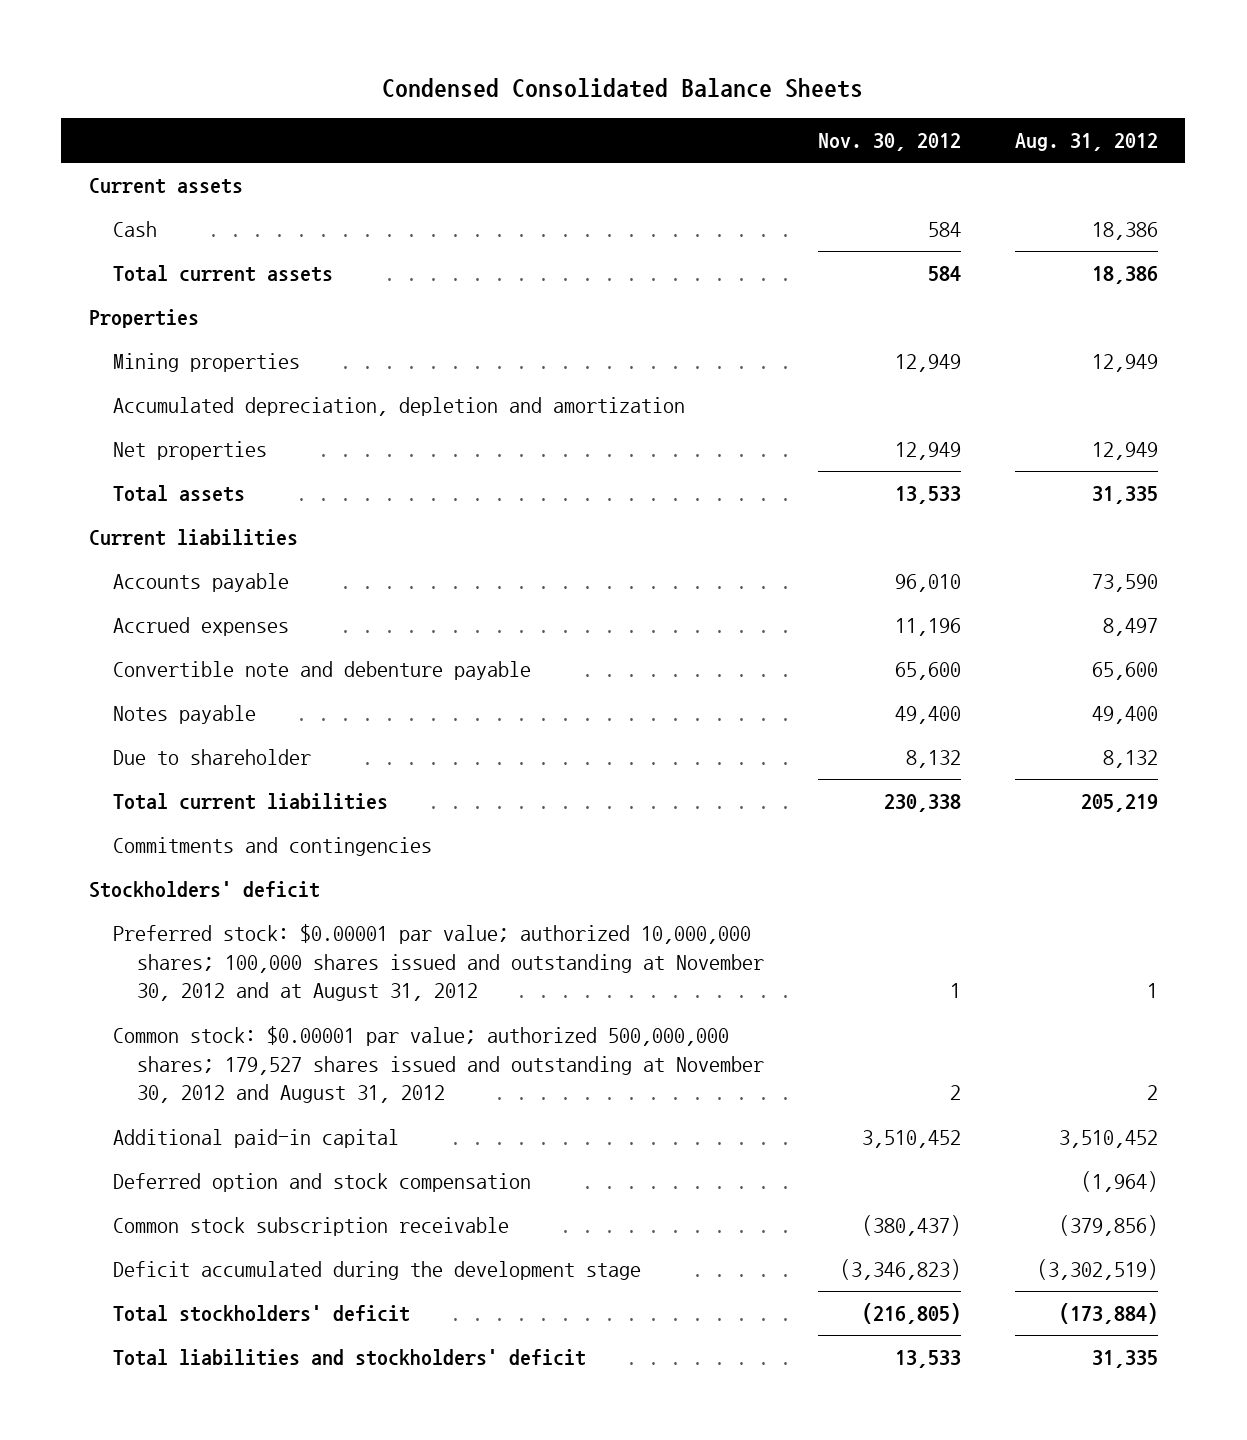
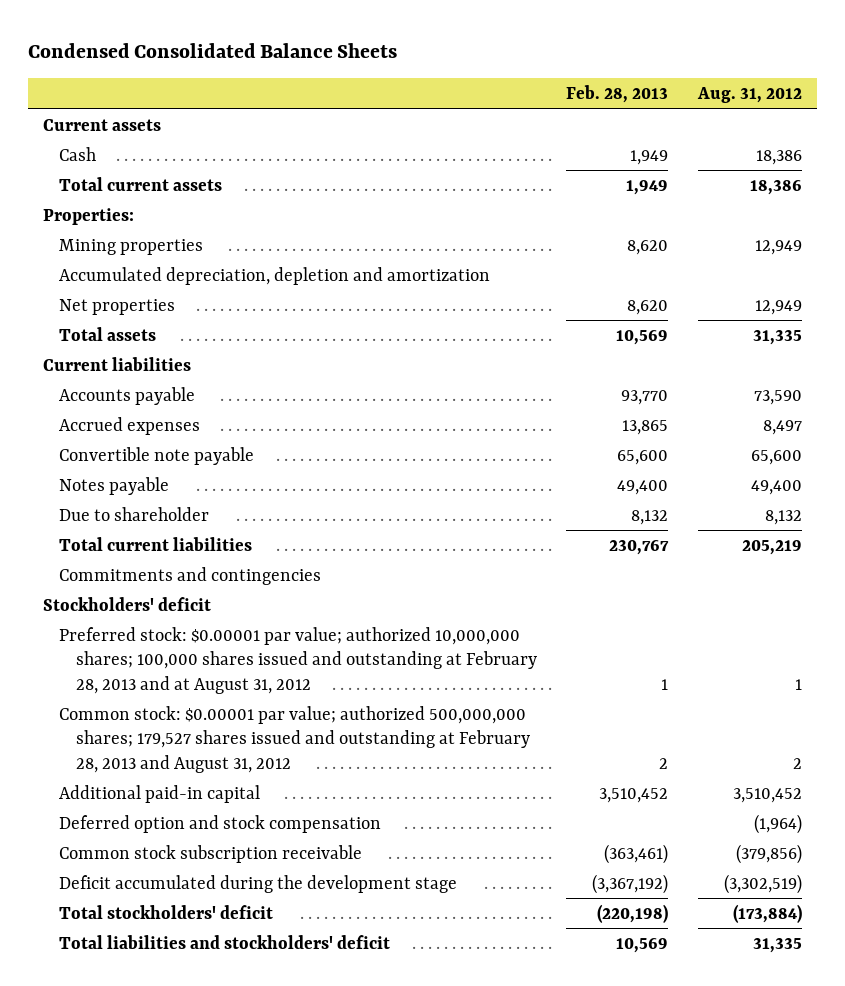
- | Nov. 30, 2012 | Aug. 31, 2012
+ | Feb. 28, 2013 | Aug. 31, 2012
- Properties
+ Properties:
- Convertible note and debenture payable | 65,600 | 65,600
+ Convertible note payable | 65,600 | 65,600
- Preferred stock: $0.00001 par value; authorized 10,000,000 shares; 100,000 shares issued and outstanding at November 30, 2012 and at August 31, 2012 | 1 | 1
- Common stock: $0.00001 par value; authorized 500,000,000 shares; 179,527 shares issued and outstanding at November 30, 2012 and August 31, 2012 | 2 | 2
+ Preferred stock: $0.00001 par value; authorized 10,000,000 shares; 100,000 shares issued and outstanding at February 28, 2013 and at August 31, 2012 | 1 | 1
+ Common stock: $0.00001 par value; authorized 500,000,000 shares; 179,527 shares issued and outstanding at February 28, 2013 and August 31, 2012 | 2 | 2

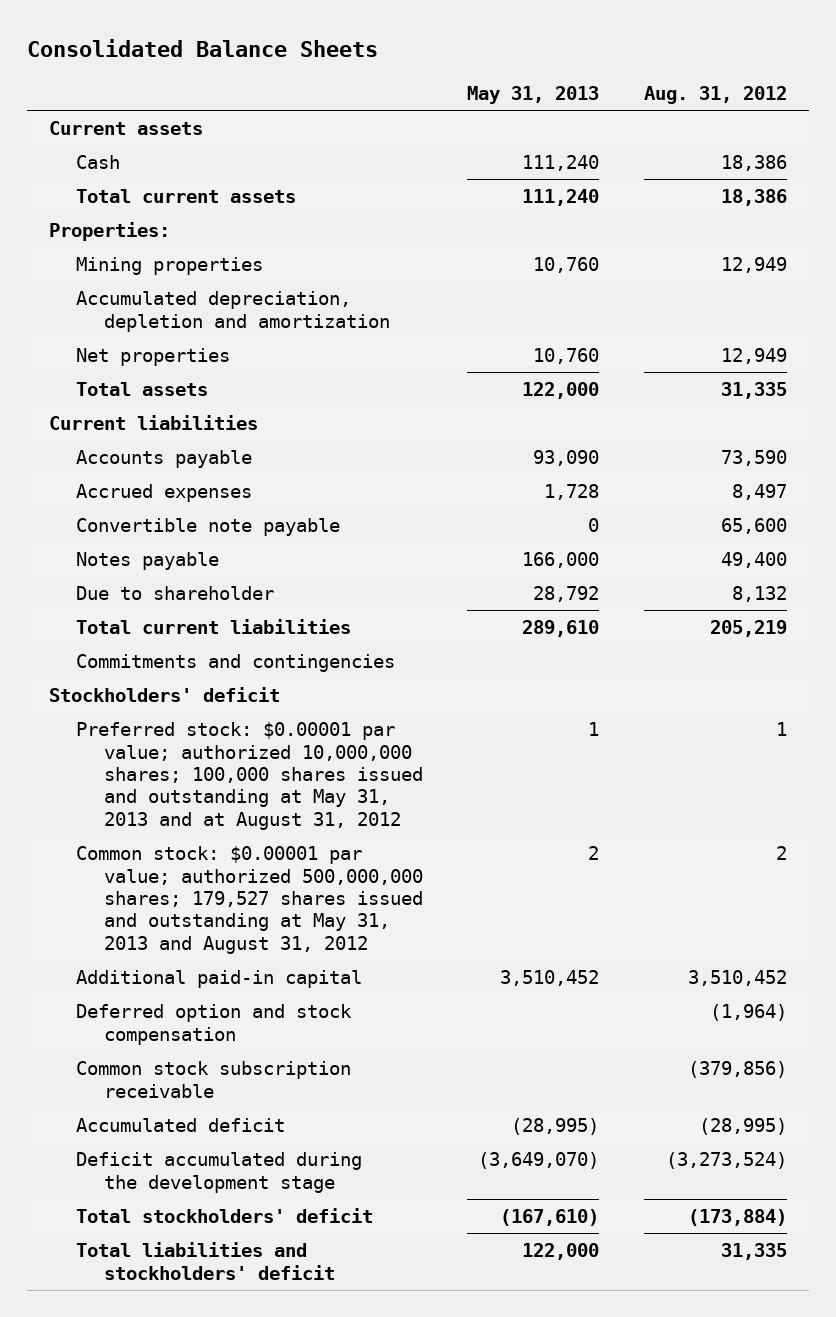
- Condensed Consolidated Balance Sheets
+ Consolidated Balance Sheets
- | Feb. 28, 2013 | Aug. 31, 2012
+ | May 31, 2013 | Aug. 31, 2012
- Preferred stock: $0.00001 par value; authorized 10,000,000 shares; 100,000 shares issued and outstanding at February 28, 2013 and at August 31, 2012 | 1 | 1
- Common stock: $0.00001 par value; authorized 500,000,000 shares; 179,527 shares issued and outstanding at February 28, 2013 and August 31, 2012 | 2 | 2
+ Preferred stock: $0.00001 par value; authorized 10,000,000 shares; 100,000 shares issued and outstanding at May 31, 2013 and at August 31, 2012 | 1 | 1
+ Common stock: $0.00001 par value; authorized 500,000,000 shares; 179,527 shares issued and outstanding at May 31, 2013 and August 31, 2012 | 2 | 2
- Deficit accumulated during the development stage | (3,367,192) | (3,302,519)
+ Accumulated deficit | (28,995) | (28,995)
+ Deficit accumulated during the development stage | (3,649,070) | (3,273,524)

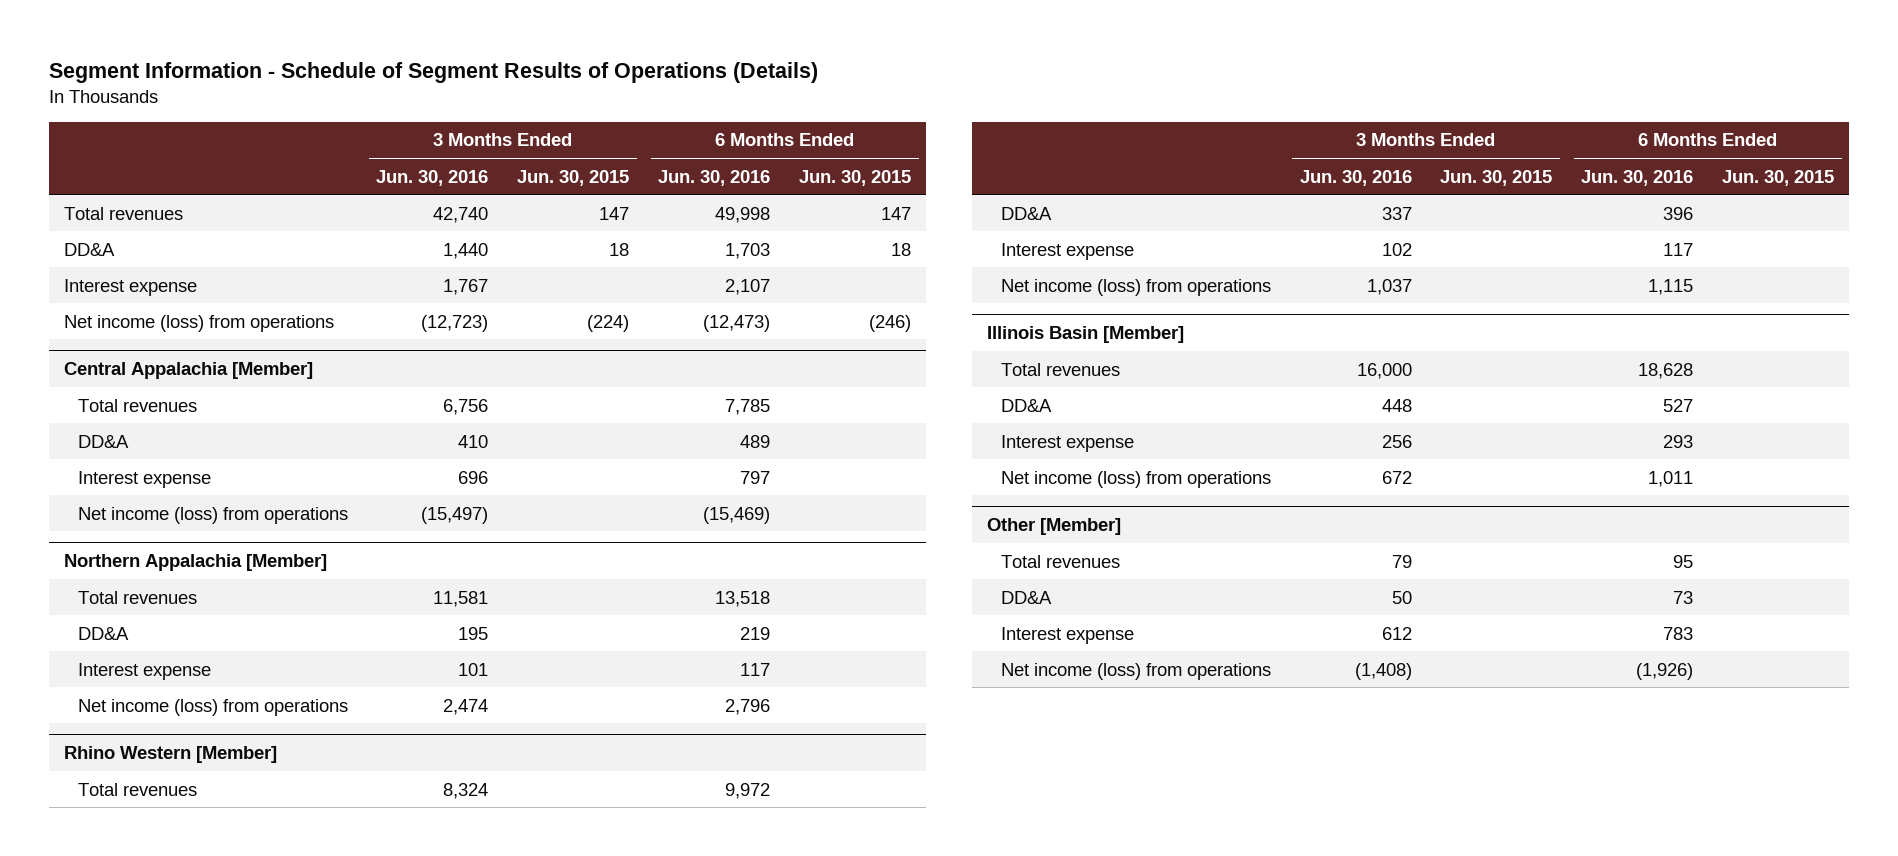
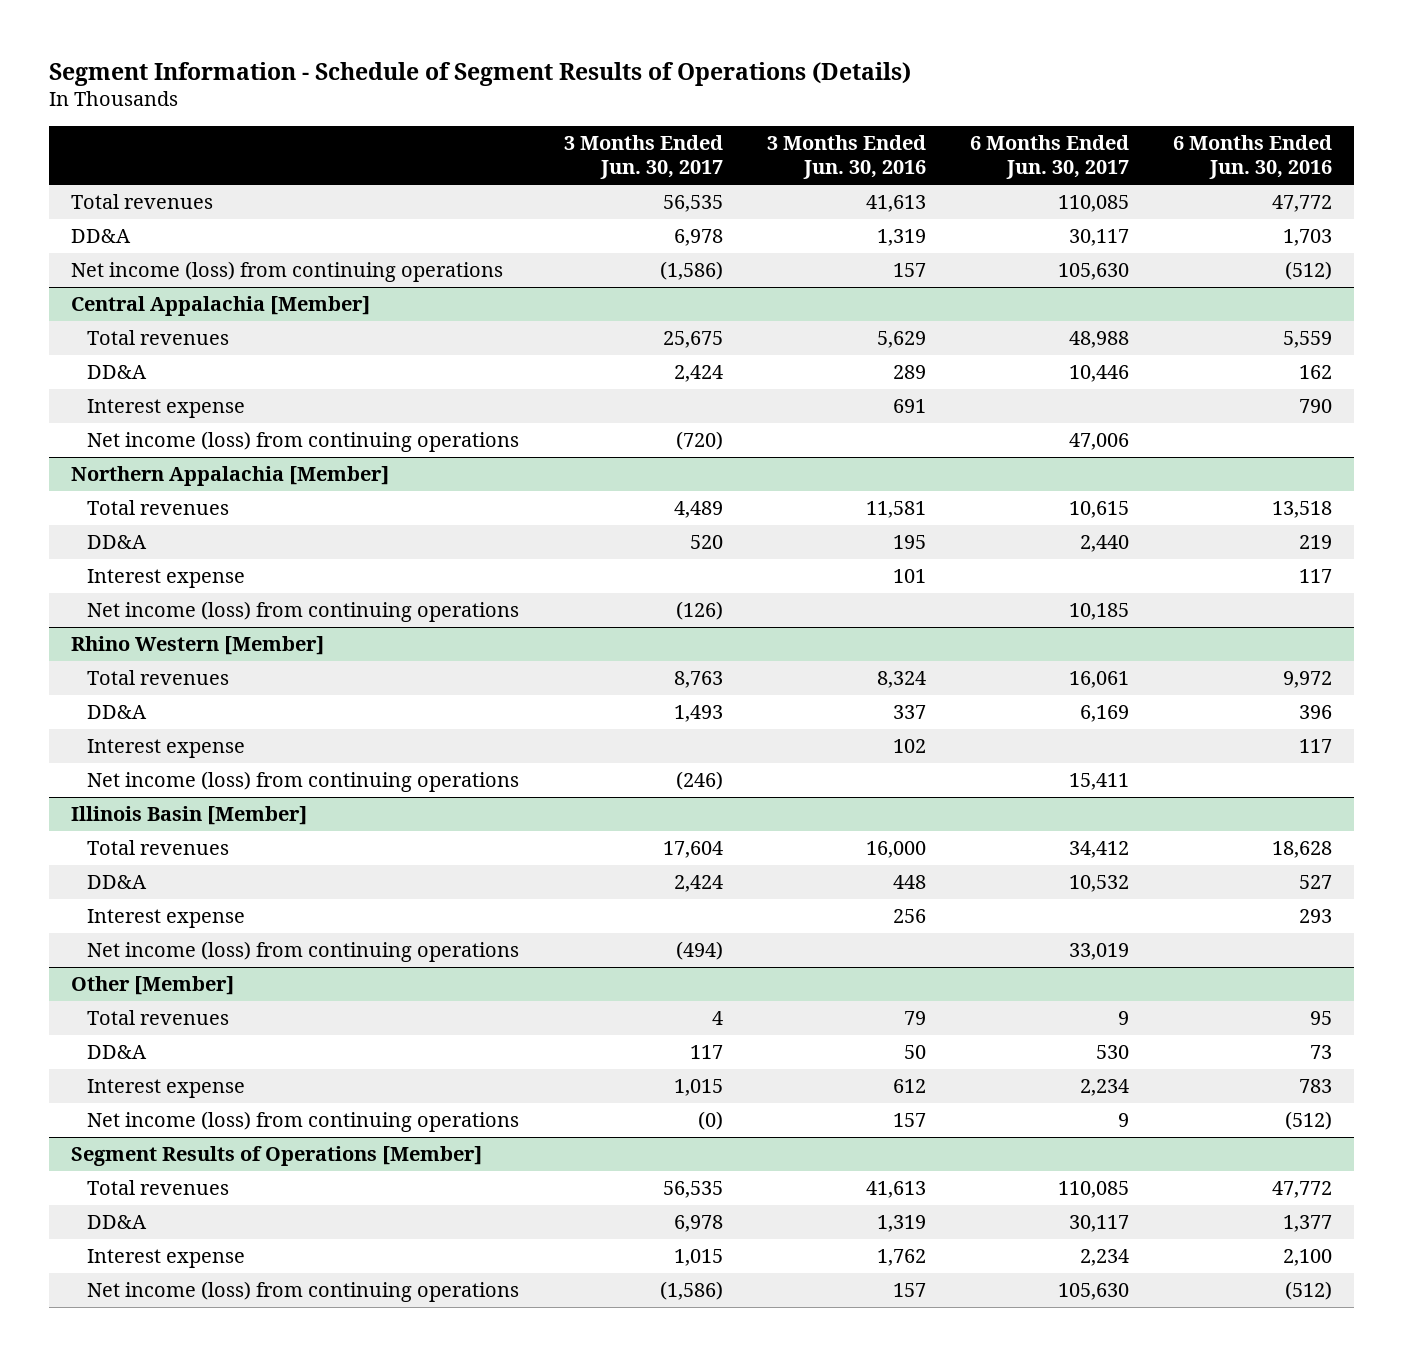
- | 3 Months Ended Jun. 30, 2016 | 3 Months Ended Jun. 30, 2015 | 6 Months Ended Jun. 30, 2016 | 6 Months Ended Jun. 30, 2015
+ | 3 Months Ended Jun. 30, 2017 | 3 Months Ended Jun. 30, 2016 | 6 Months Ended Jun. 30, 2017 | 6 Months Ended Jun. 30, 2016
- Total revenues | 42,740 | 147 | 49,998 | 147
- DD&A | 1,440 | 18 | 1,703 | 18
- Interest expense | 1,767 | | 2,107 |
- Net income (loss) from operations | (12,723) | (224) | (12,473) | (246)
+ Total revenues | 56,535 | 41,613 | 110,085 | 47,772
+ DD&A | 6,978 | 1,319 | 30,117 | 1,703
+ Net income (loss) from continuing operations | (1,586) | 157 | 105,630 | (512)
@ Central Appalachia [Member]
- Total revenues | 6,756 | | 7,785 |
- DD&A | 410 | | 489 |
- Interest expense | 696 | | 797 |
- Net income (loss) from operations | (15,497) | | (15,469) |
+ Total revenues | 25,675 | 5,629 | 48,988 | 5,559
+ DD&A | 2,424 | 289 | 10,446 | 162
+ Interest expense | | 691 | | 790
+ Net income (loss) from continuing operations | (720) | | 47,006 |
@ Northern Appalachia [Member]
- Net income (loss) from operations | 2,474 | | 2,796 |
+ Net income (loss) from continuing operations | (126) | | 10,185 |
@ Rhino Western [Member]
- Net income (loss) from operations | 1,037 | | 1,115 |
+ Net income (loss) from continuing operations | (246) | | 15,411 |
@ Illinois Basin [Member]
- Net income (loss) from operations | 672 | | 1,011 |
+ Net income (loss) from continuing operations | (494) | | 33,019 |
@ Other [Member]
- Net income (loss) from operations | (1,408) | | (1,926) |
+ Net income (loss) from continuing operations | (0) | 157 | 9 | (512)
+ Segment Results of Operations [Member]
+ Total revenues | 56,535 | 41,613 | 110,085 | 47,772
+ DD&A | 6,978 | 1,319 | 30,117 | 1,377
+ Interest expense | 1,015 | 1,762 | 2,234 | 2,100
+ Net income (loss) from continuing operations | (1,586) | 157 | 105,630 | (512)

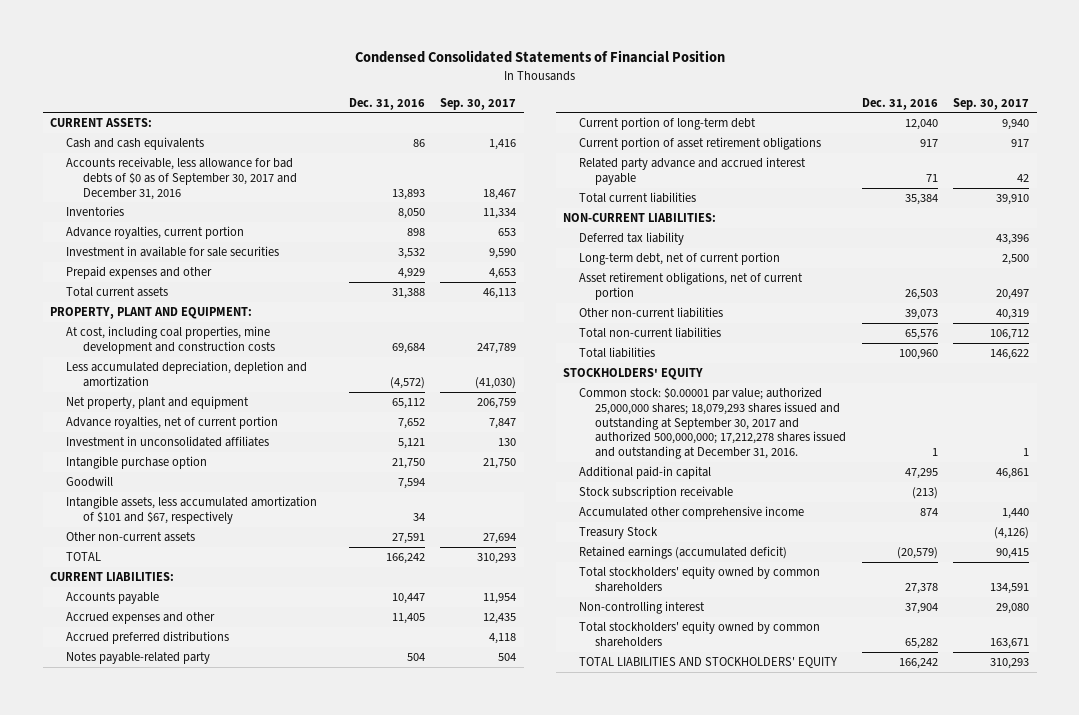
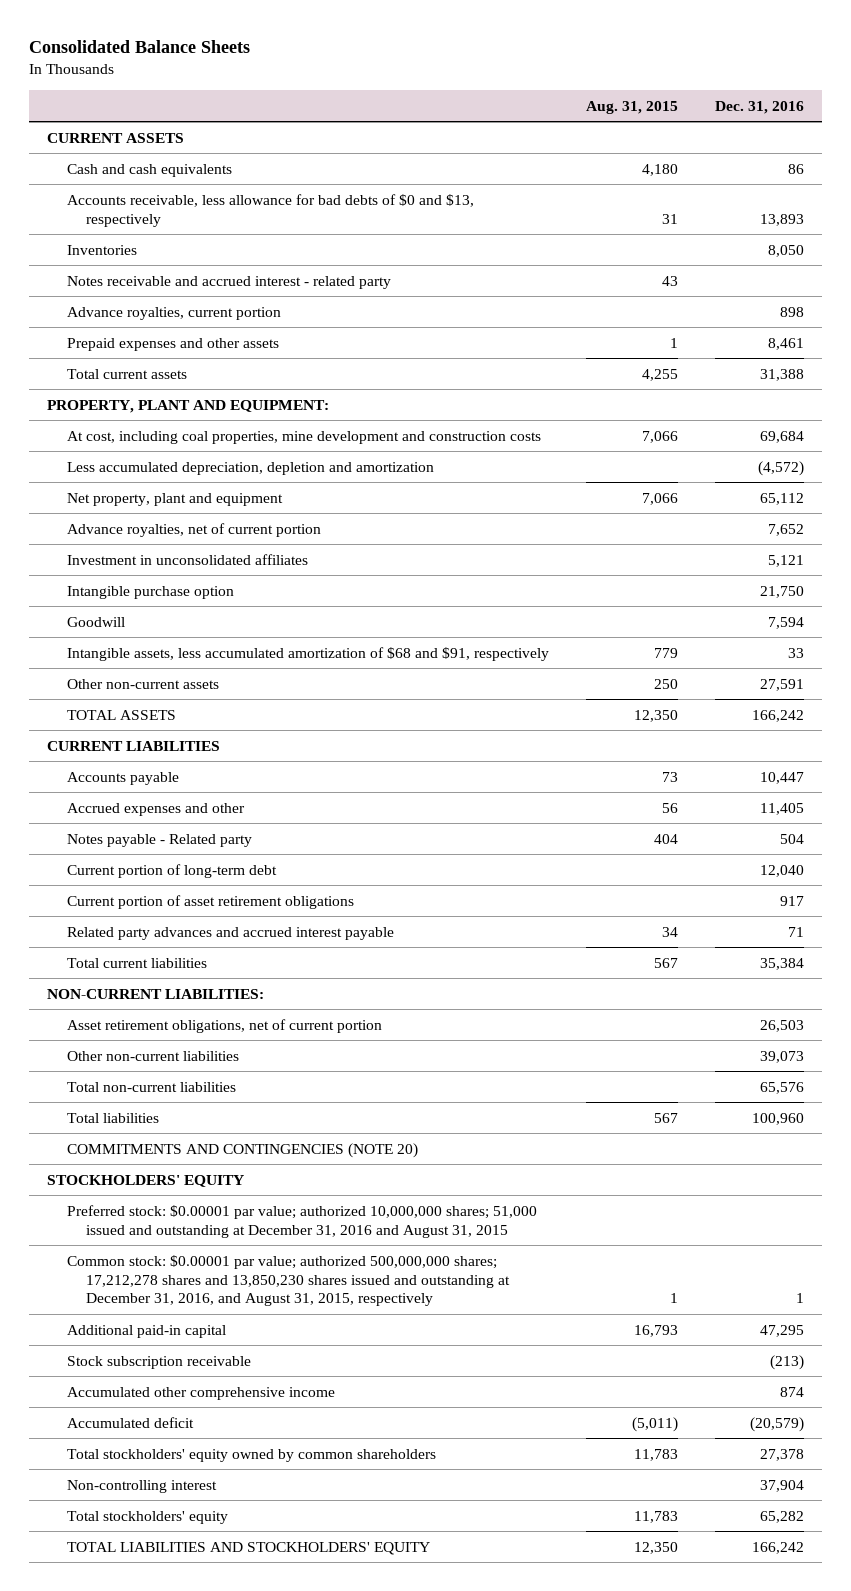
- Condensed Consolidated Statements of Financial Position
+ Consolidated Balance Sheets
- | Dec. 31, 2016 | Sep. 30, 2017
+ | Aug. 31, 2015 | Dec. 31, 2016
- CURRENT ASSETS:
+ CURRENT ASSETS
- Accounts receivable, less allowance for bad debts of $0 as of September 30, 2017 and December 31, 2016 | 13,893 | 18,467
+ Accounts receivable, less allowance for bad debts of $0 and $13, respectively | 31 | 13,893
+ Notes receivable and accrued interest - related party | 43 |
- Investment in available for sale securities | 3,532 | 9,590
- Prepaid expenses and other | 4,929 | 4,653
+ Prepaid expenses and other assets | 1 | 8,461
- Intangible assets, less accumulated amortization of $101 and $67, respectively | 34 |
+ Intangible assets, less accumulated amortization of $68 and $91, respectively | 779 | 33
- TOTAL | 166,242 | 310,293
- CURRENT LIABILITIES:
+ TOTAL ASSETS | 12,350 | 166,242
+ CURRENT LIABILITIES
- Accrued preferred distributions | | 4,118
- Notes payable-related party | 504 | 504
+ Notes payable - Related party | 404 | 504
- Related party advance and accrued interest payable | 71 | 42
+ Related party advances and accrued interest payable | 34 | 71
- Deferred tax liability | | 43,396
- Long-term debt, net of current portion | | 2,500
+ COMMITMENTS AND CONTINGENCIES (NOTE 20)
- Common stock: $0.00001 par value; authorized 25,000,000 shares; 18,079,293 shares issued and outstanding at September 30, 2017 and authorized 500,000,000; 17,212,278 shares issued and outstanding at December 31, 2016. | 1 | 1
+ Preferred stock: $0.00001 par value; authorized 10,000,000 shares; 51,000 issued and outstanding at December 31, 2016 and August 31, 2015
+ Common stock: $0.00001 par value; authorized 500,000,000 shares; 17,212,278 shares and 13,850,230 shares issued and outstanding at December 31, 2016, and August 31, 2015, respectively | 1 | 1
- Treasury Stock | | (4,126)
- Retained earnings (accumulated deficit) | (20,579) | 90,415
+ Accumulated deficit | (5,011) | (20,579)
- Total stockholders' equity owned by common shareholders | 65,282 | 163,671
+ Total stockholders' equity | 11,783 | 65,282

